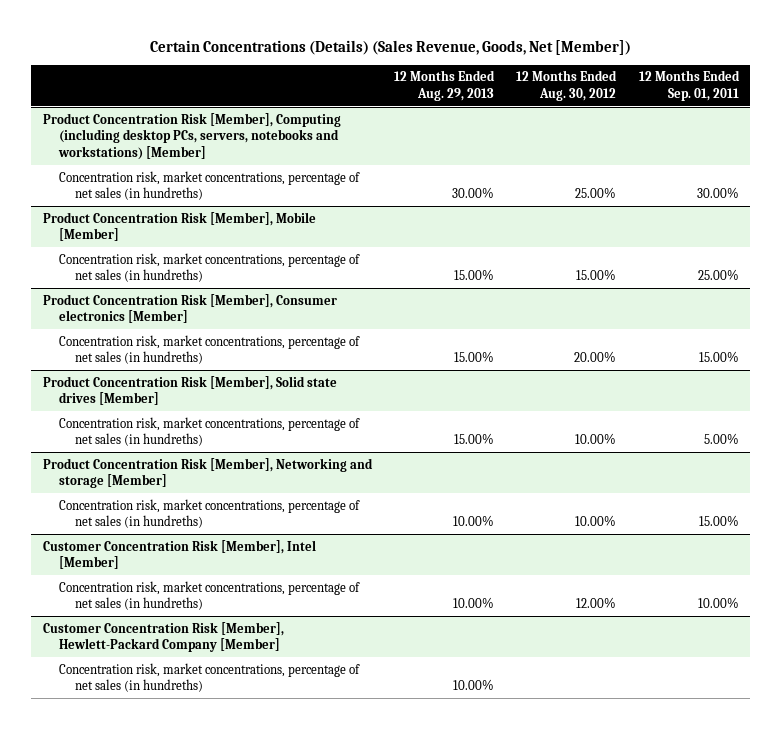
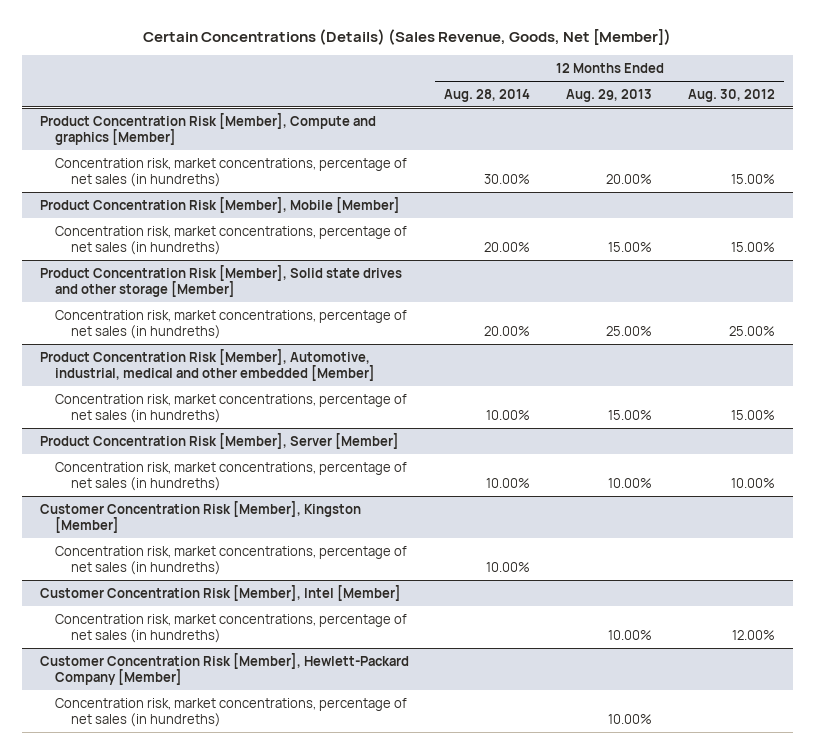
- | 12 Months Ended Aug. 29, 2013 | 12 Months Ended Aug. 30, 2012 | 12 Months Ended Sep. 01, 2011
+ | 12 Months Ended Aug. 28, 2014 | 12 Months Ended Aug. 29, 2013 | 12 Months Ended Aug. 30, 2012
- Product Concentration Risk [Member], Computing (including desktop PCs, servers, notebooks and workstations) [Member]
- Concentration risk, market concentrations, percentage of net sales (in hundreths) | 30.00% | 25.00% | 30.00%
+ Product Concentration Risk [Member], Compute and graphics [Member]
+ Concentration risk, market concentrations, percentage of net sales (in hundreths) | 30.00% | 20.00% | 15.00%
- Product Concentration Risk [Member], Consumer electronics [Member]
- Concentration risk, market concentrations, percentage of net sales (in hundreths) | 15.00% | 20.00% | 15.00%
- Product Concentration Risk [Member], Solid state drives [Member]
- Concentration risk, market concentrations, percentage of net sales (in hundreths) | 15.00% | 10.00% | 5.00%
- Product Concentration Risk [Member], Networking and storage [Member]
+ Product Concentration Risk [Member], Solid state drives and other storage [Member]
+ Concentration risk, market concentrations, percentage of net sales (in hundreths) | 20.00% | 25.00% | 25.00%
+ Product Concentration Risk [Member], Automotive, industrial, medical and other embedded [Member]
+ Concentration risk, market concentrations, percentage of net sales (in hundreths) | 10.00% | 15.00% | 15.00%
+ Product Concentration Risk [Member], Server [Member]
+ Customer Concentration Risk [Member], Kingston [Member]
+ Concentration risk, market concentrations, percentage of net sales (in hundreths) | 10.00% | |

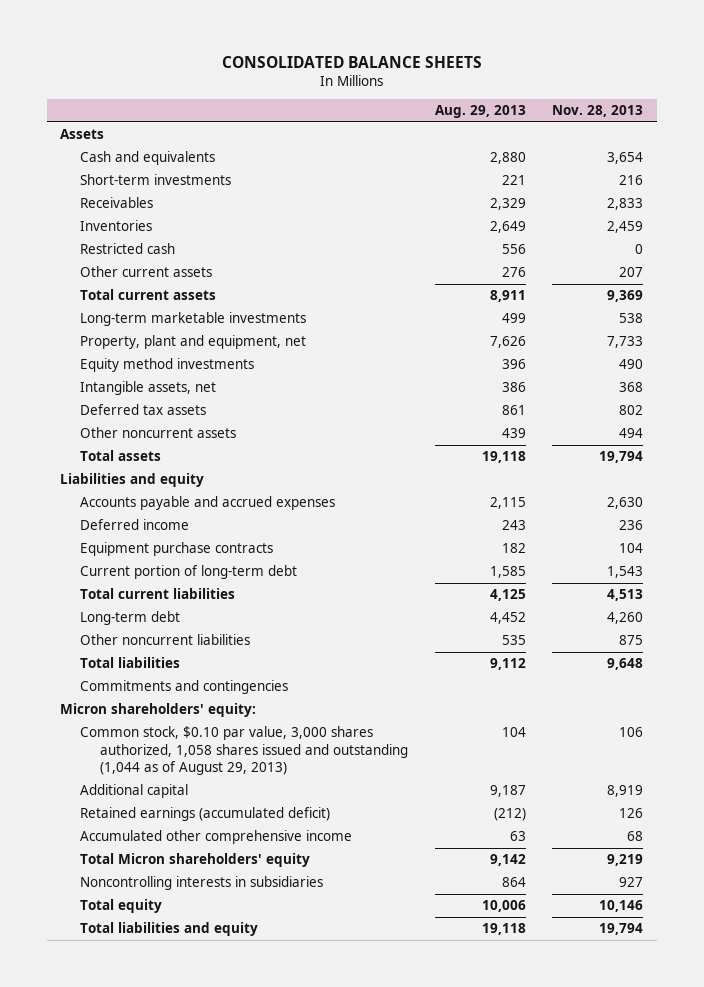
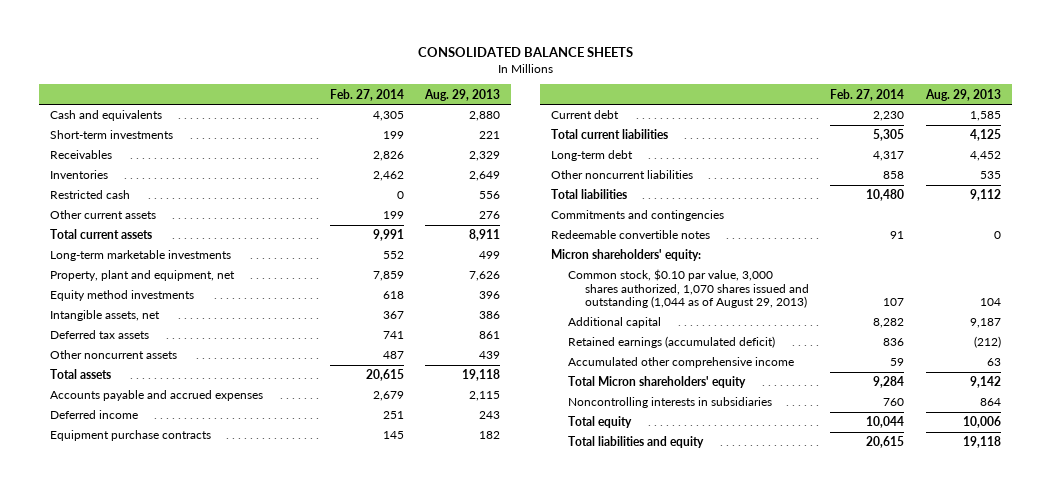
- | Aug. 29, 2013 | Nov. 28, 2013
+ | Feb. 27, 2014 | Aug. 29, 2013
- Assets
- Liabilities and equity
- Current portion of long-term debt | 1,585 | 1,543
+ Current debt | 2,230 | 1,585
+ Redeemable convertible notes | 91 | 0
- Common stock, $0.10 par value, 3,000 shares authorized, 1,058 shares issued and outstanding (1,044 as of August 29, 2013) | 104 | 106
+ Common stock, $0.10 par value, 3,000 shares authorized, 1,070 shares issued and outstanding (1,044 as of August 29, 2013) | 107 | 104

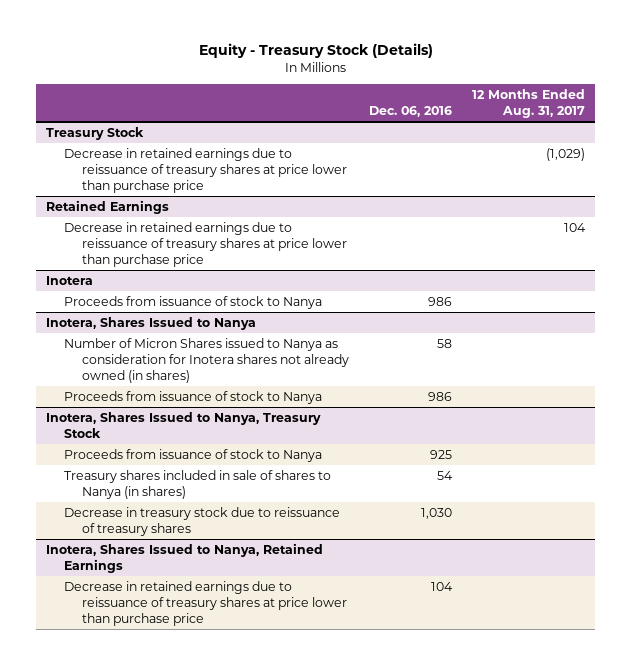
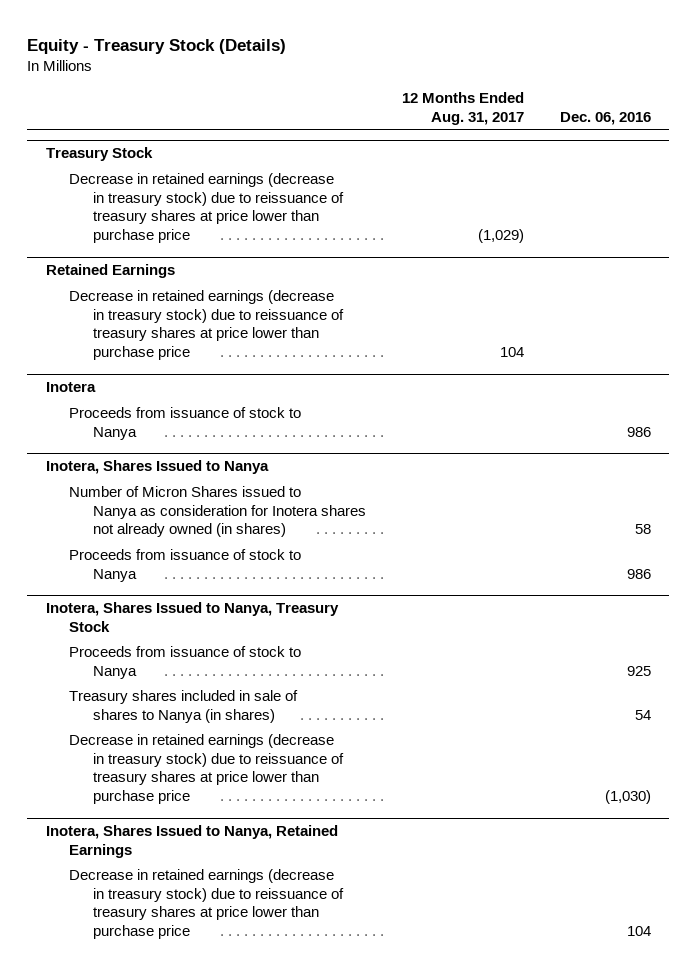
- | Dec. 06, 2016 | 12 Months Ended Aug. 31, 2017
+ | 12 Months Ended Aug. 31, 2017 | Dec. 06, 2016
@ Treasury Stock
- Decrease in retained earnings due to reissuance of treasury shares at price lower than purchase price | | (1,029)
+ Decrease in retained earnings (decrease in treasury stock) due to reissuance of treasury shares at price lower than purchase price | (1,029) |
@ Retained Earnings
- Decrease in retained earnings due to reissuance of treasury shares at price lower than purchase price | | 104
+ Decrease in retained earnings (decrease in treasury stock) due to reissuance of treasury shares at price lower than purchase price | 104 |
@ Inotera, Shares Issued to Nanya, Treasury Stock
- Decrease in treasury stock due to reissuance of treasury shares | 1,030 |
+ Decrease in retained earnings (decrease in treasury stock) due to reissuance of treasury shares at price lower than purchase price | | (1,030)
@ Inotera, Shares Issued to Nanya, Retained Earnings
- Decrease in retained earnings due to reissuance of treasury shares at price lower than purchase price | 104 |
+ Decrease in retained earnings (decrease in treasury stock) due to reissuance of treasury shares at price lower than purchase price | | 104

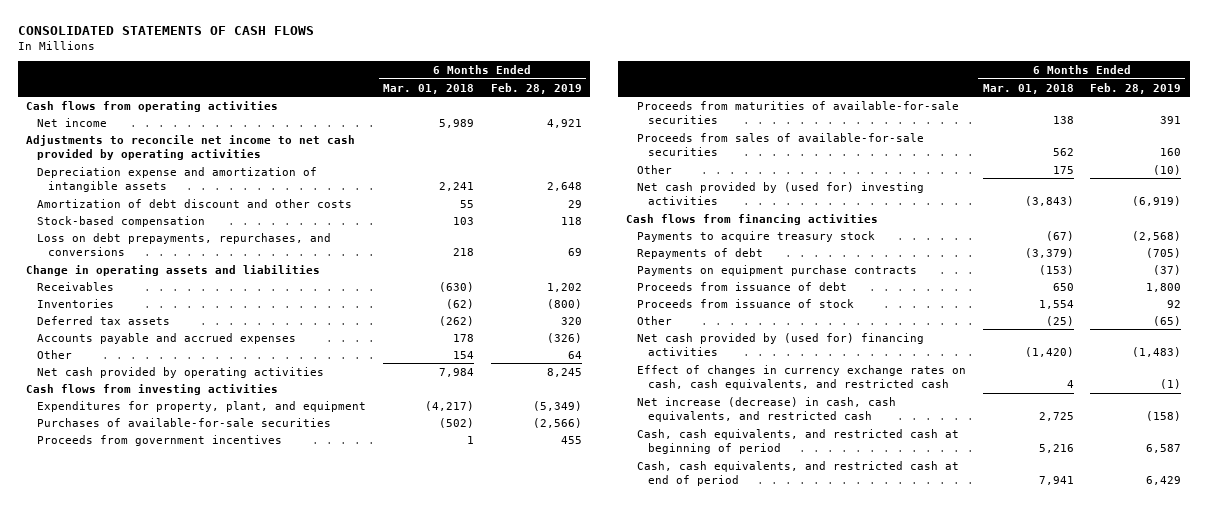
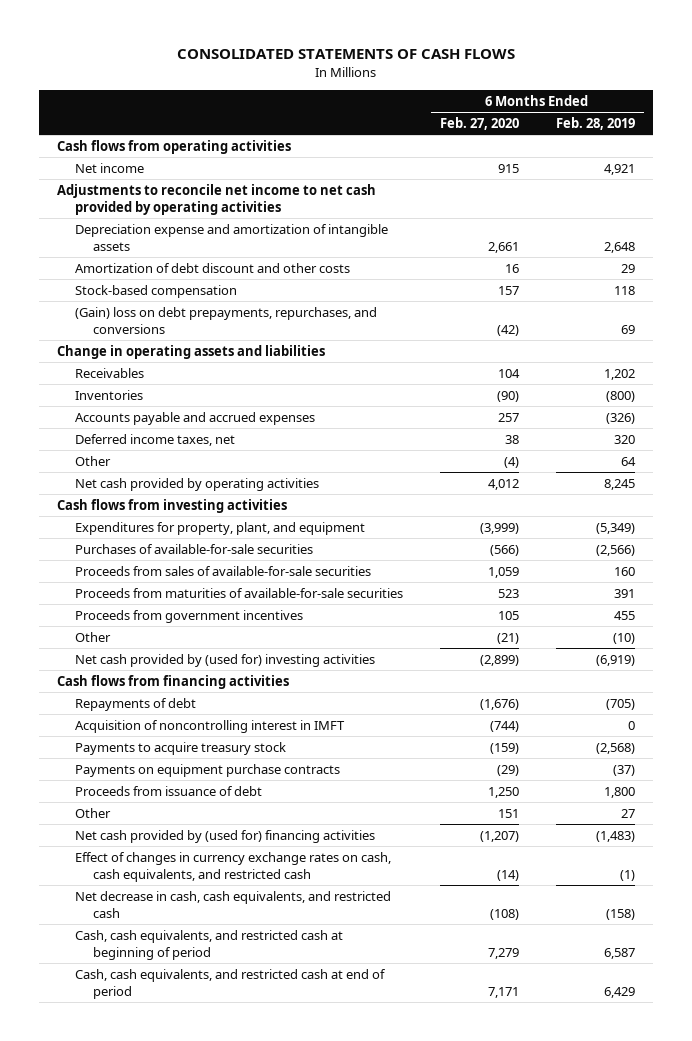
- | 6 Months Ended Mar. 01, 2018 | 6 Months Ended Feb. 28, 2019
+ | 6 Months Ended Feb. 27, 2020 | 6 Months Ended Feb. 28, 2019
- Loss on debt prepayments, repurchases, and conversions | 218 | 69
+ (Gain) loss on debt prepayments, repurchases, and conversions | (42) | 69
- Deferred tax assets | (262) | 320
+ Deferred income taxes, net | 38 | 320
moved down: Proceeds from maturities of available-for-sale securities | 523 | 391
moved down: Proceeds from government incentives | 105 | 455
+ Acquisition of noncontrolling interest in IMFT | (744) | 0
moved down: Payments to acquire treasury stock | (159) | (2,568)
- Proceeds from issuance of stock | 1,554 | 92
- Other | (25) | (65)
+ Other | 151 | 27
- Net increase (decrease) in cash, cash equivalents, and restricted cash | 2,725 | (158)
+ Net decrease in cash, cash equivalents, and restricted cash | (108) | (158)

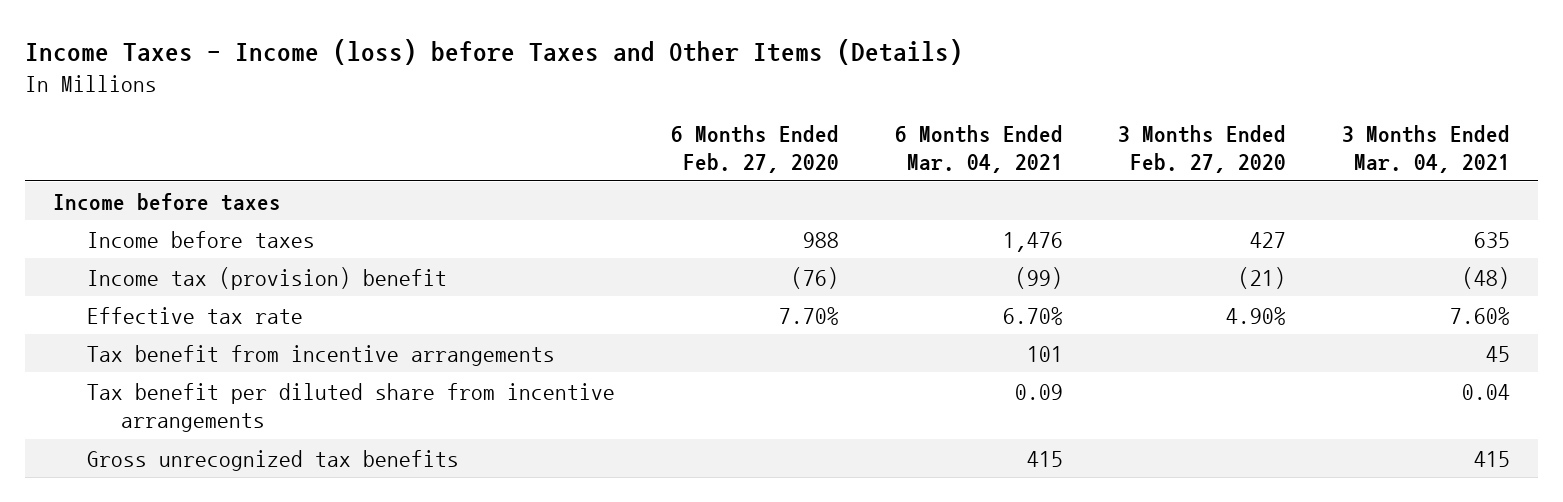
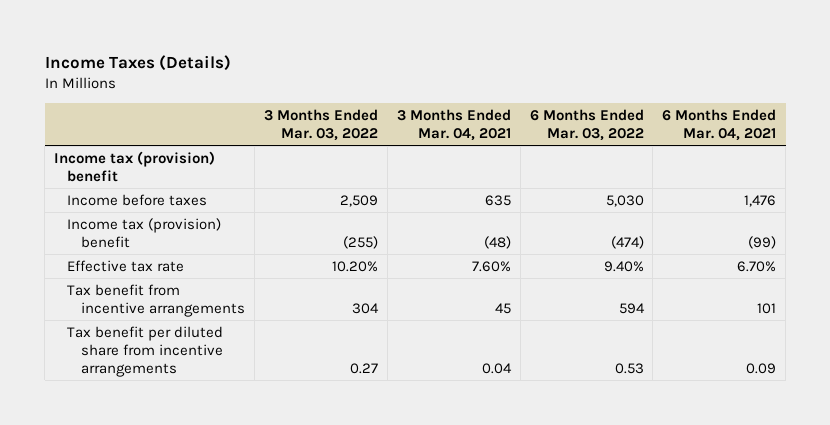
- Income Taxes - Income (loss) before Taxes and Other Items (Details)
+ Income Taxes (Details)
- | 6 Months Ended Feb. 27, 2020 | 6 Months Ended Mar. 04, 2021 | 3 Months Ended Feb. 27, 2020 | 3 Months Ended Mar. 04, 2021
+ | 3 Months Ended Mar. 03, 2022 | 3 Months Ended Mar. 04, 2021 | 6 Months Ended Mar. 03, 2022 | 6 Months Ended Mar. 04, 2021
- Income before taxes
+ Income tax (provision) benefit
- Gross unrecognized tax benefits | | 415 | | 415

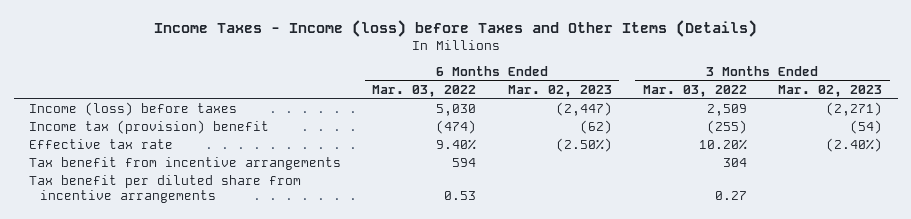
- Income Taxes (Details)
+ Income Taxes - Income (loss) before Taxes and Other Items (Details)
- | 3 Months Ended Mar. 03, 2022 | 3 Months Ended Mar. 04, 2021 | 6 Months Ended Mar. 03, 2022 | 6 Months Ended Mar. 04, 2021
+ | 6 Months Ended Mar. 03, 2022 | 6 Months Ended Mar. 02, 2023 | 3 Months Ended Mar. 03, 2022 | 3 Months Ended Mar. 02, 2023
- Income tax (provision) benefit
- Income before taxes | 2,509 | 635 | 5,030 | 1,476
+ Income (loss) before taxes | 5,030 | (2,447) | 2,509 | (2,271)

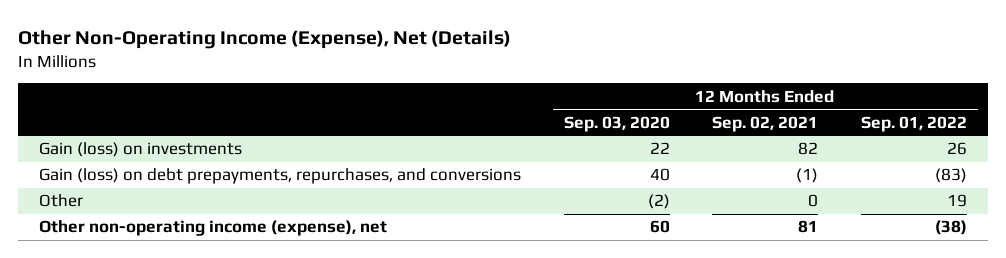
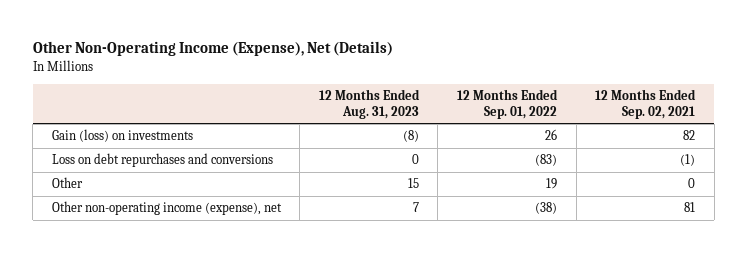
- | 12 Months Ended Sep. 03, 2020 | 12 Months Ended Sep. 02, 2021 | 12 Months Ended Sep. 01, 2022
+ | 12 Months Ended Aug. 31, 2023 | 12 Months Ended Sep. 01, 2022 | 12 Months Ended Sep. 02, 2021
- Gain (loss) on debt prepayments, repurchases, and conversions | 40 | (1) | (83)
+ Loss on debt repurchases and conversions | 0 | (83) | (1)

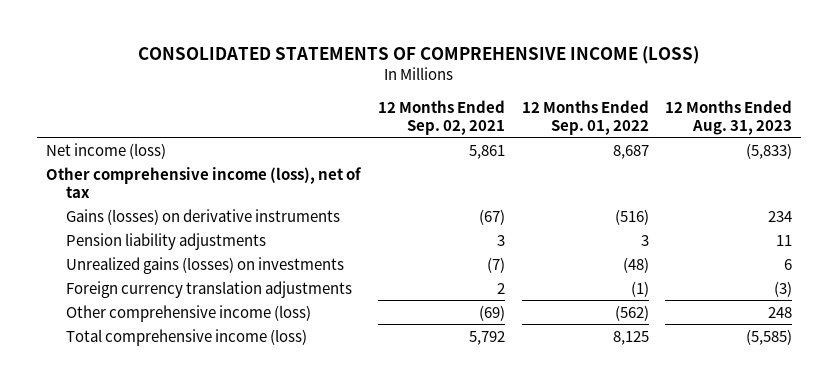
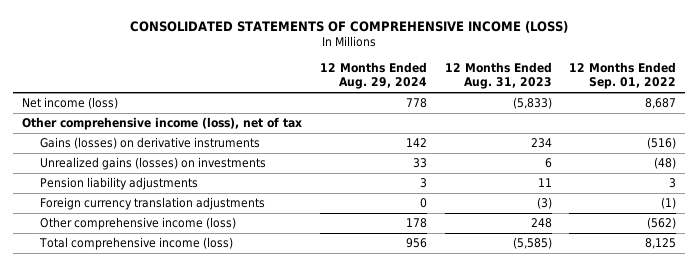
- | 12 Months Ended Sep. 02, 2021 | 12 Months Ended Sep. 01, 2022 | 12 Months Ended Aug. 31, 2023
+ | 12 Months Ended Aug. 29, 2024 | 12 Months Ended Aug. 31, 2023 | 12 Months Ended Sep. 01, 2022
moved down: Pension liability adjustments | 3 | 11 | 3

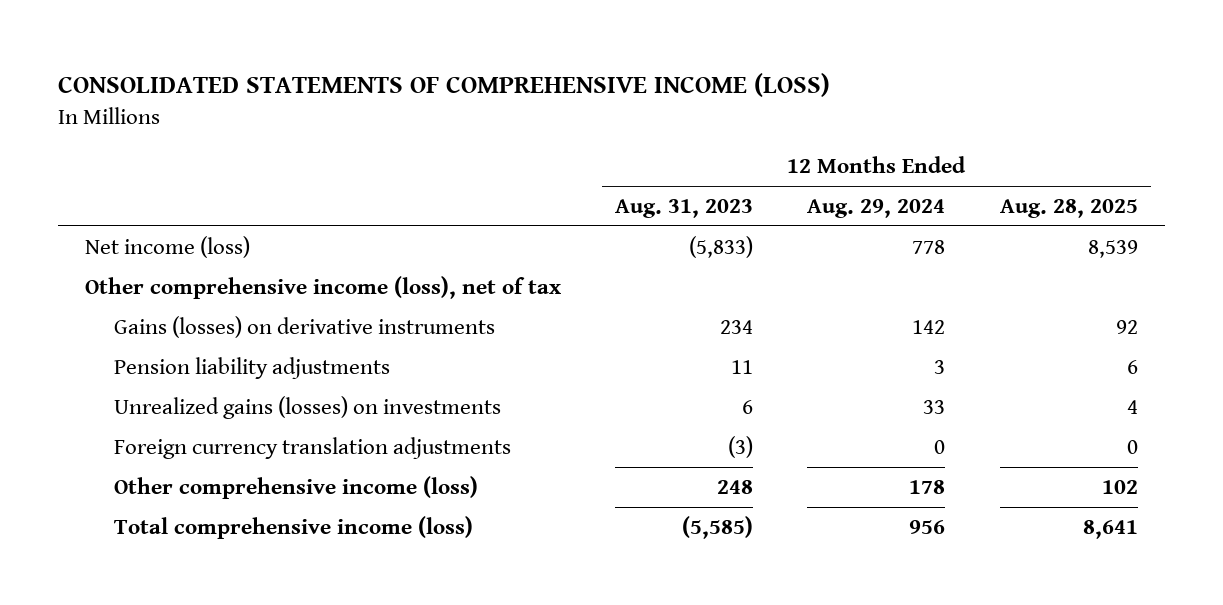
- | 12 Months Ended Aug. 29, 2024 | 12 Months Ended Aug. 31, 2023 | 12 Months Ended Sep. 01, 2022
+ | 12 Months Ended Aug. 31, 2023 | 12 Months Ended Aug. 29, 2024 | 12 Months Ended Aug. 28, 2025
moved down: Unrealized gains (losses) on investments | 6 | 33 | 4

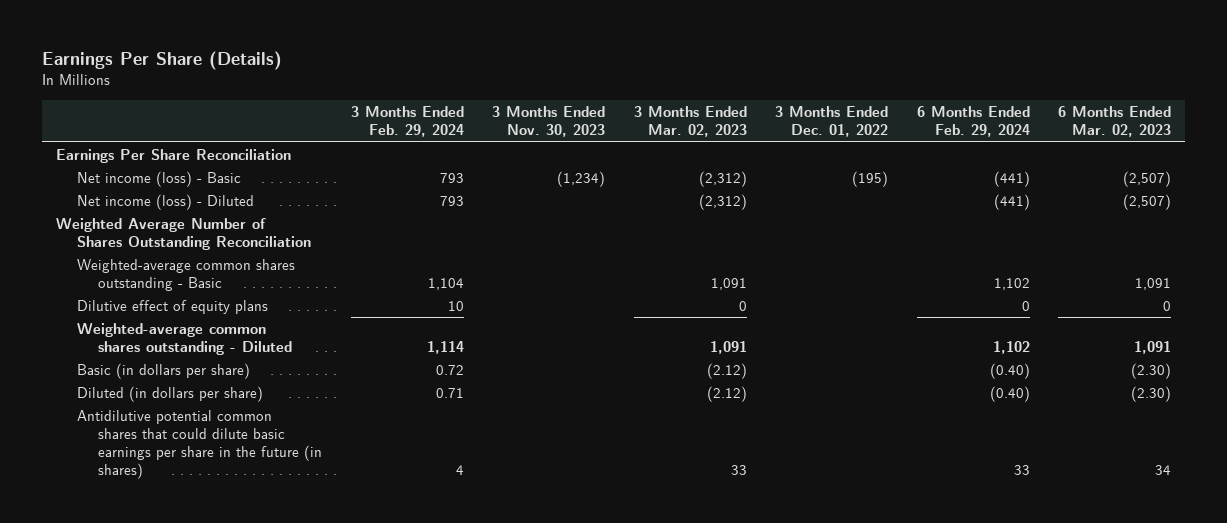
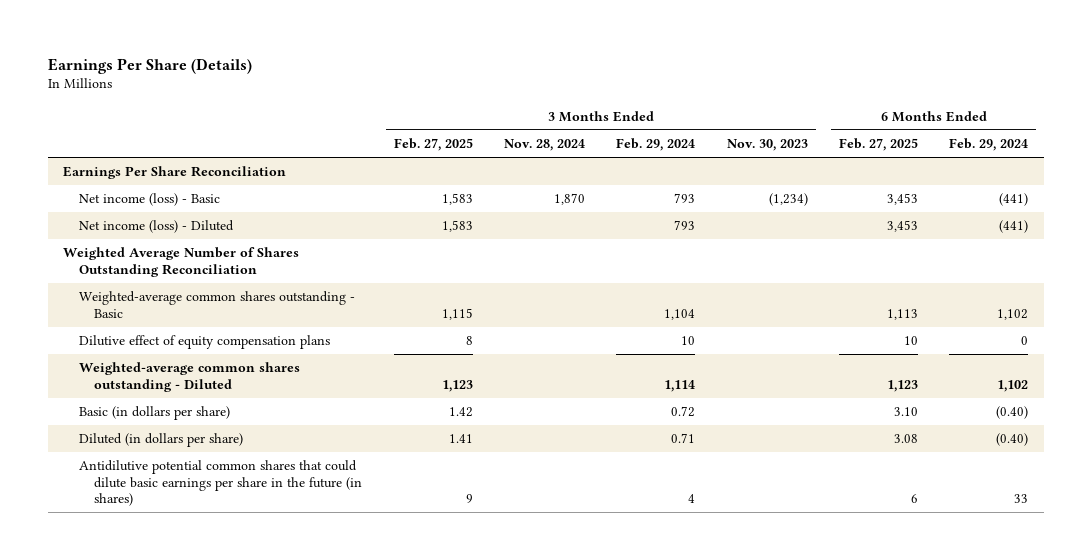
- | 3 Months Ended Feb. 29, 2024 | 3 Months Ended Nov. 30, 2023 | 3 Months Ended Mar. 02, 2023 | 3 Months Ended Dec. 01, 2022 | 6 Months Ended Feb. 29, 2024 | 6 Months Ended Mar. 02, 2023
+ | 3 Months Ended Feb. 27, 2025 | 3 Months Ended Nov. 28, 2024 | 3 Months Ended Feb. 29, 2024 | 3 Months Ended Nov. 30, 2023 | 6 Months Ended Feb. 27, 2025 | 6 Months Ended Feb. 29, 2024
- Dilutive effect of equity plans | 10 | | 0 | | 0 | 0
+ Dilutive effect of equity compensation plans | 8 | | 10 | | 10 | 0

